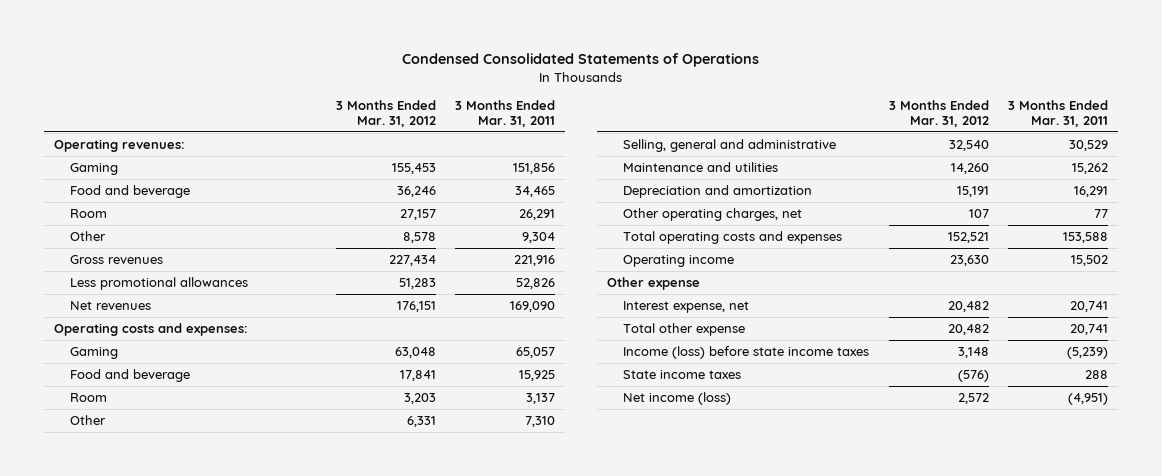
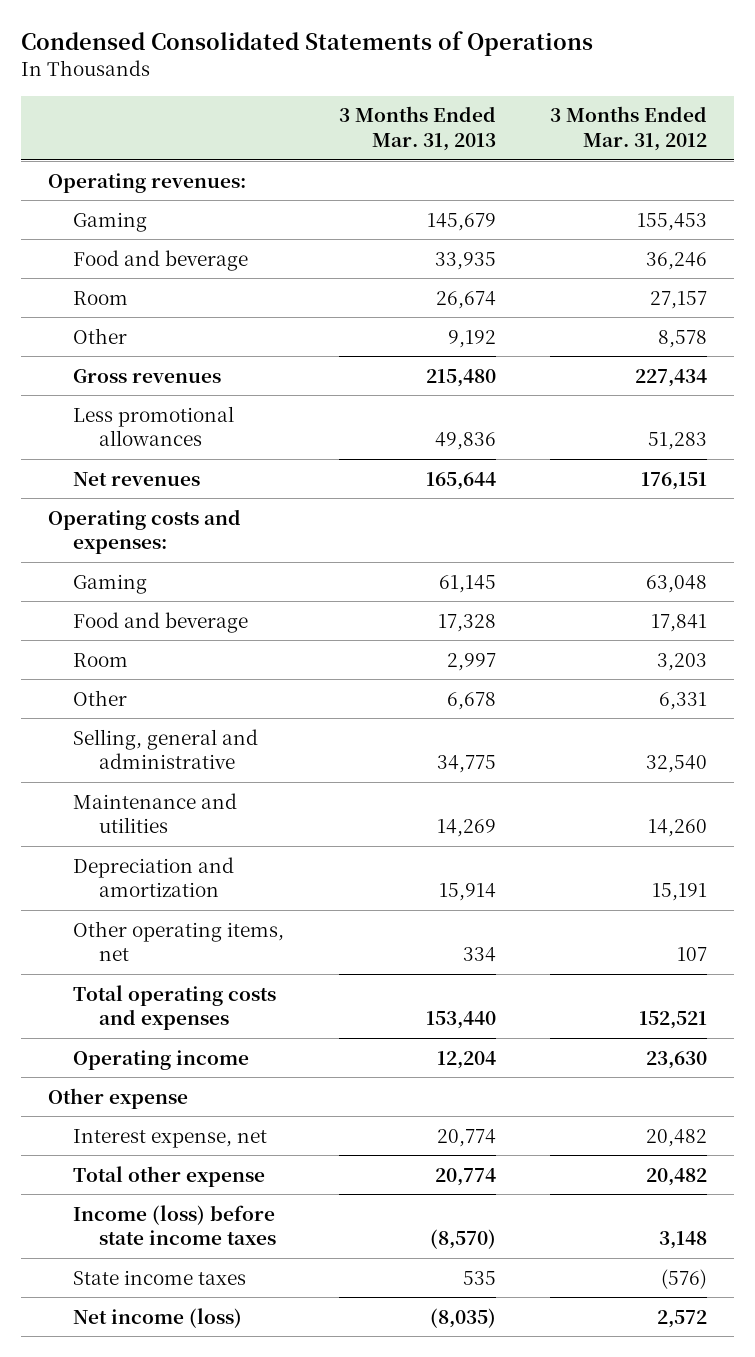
- | 3 Months Ended Mar. 31, 2012 | 3 Months Ended Mar. 31, 2011
+ | 3 Months Ended Mar. 31, 2013 | 3 Months Ended Mar. 31, 2012
- Other operating charges, net | 107 | 77
+ Other operating items, net | 334 | 107

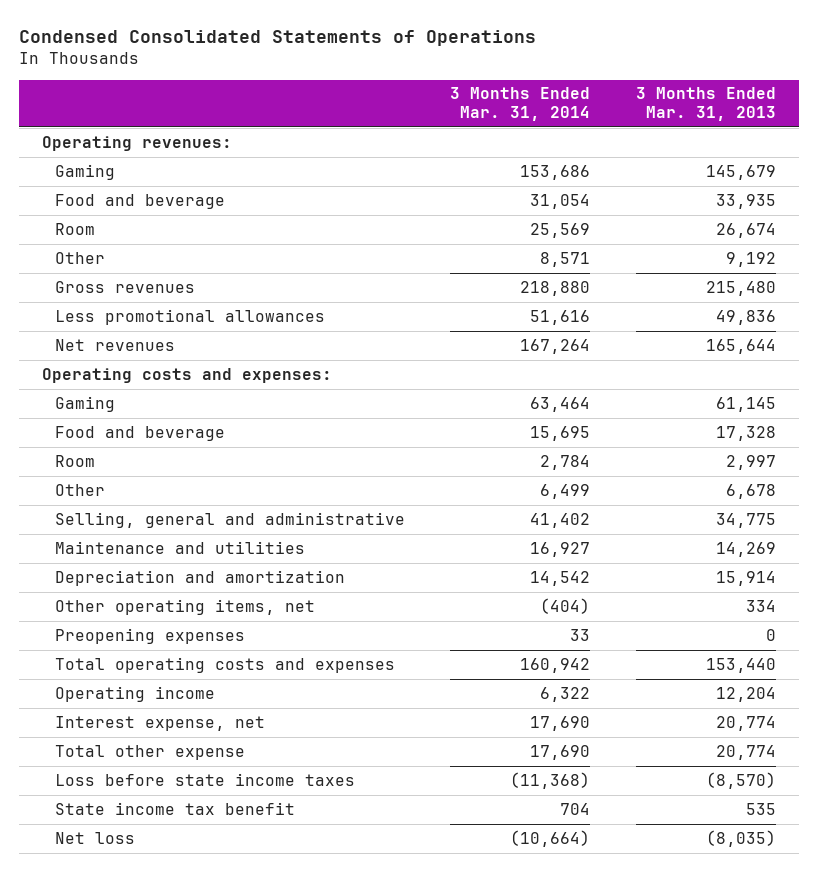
- | 3 Months Ended Mar. 31, 2013 | 3 Months Ended Mar. 31, 2012
+ | 3 Months Ended Mar. 31, 2014 | 3 Months Ended Mar. 31, 2013
+ Preopening expenses | 33 | 0
- Other expense
- Income (loss) before state income taxes | (8,570) | 3,148
- State income taxes | 535 | (576)
- Net income (loss) | (8,035) | 2,572
+ Loss before state income taxes | (11,368) | (8,570)
+ State income tax benefit | 704 | 535
+ Net loss | (10,664) | (8,035)

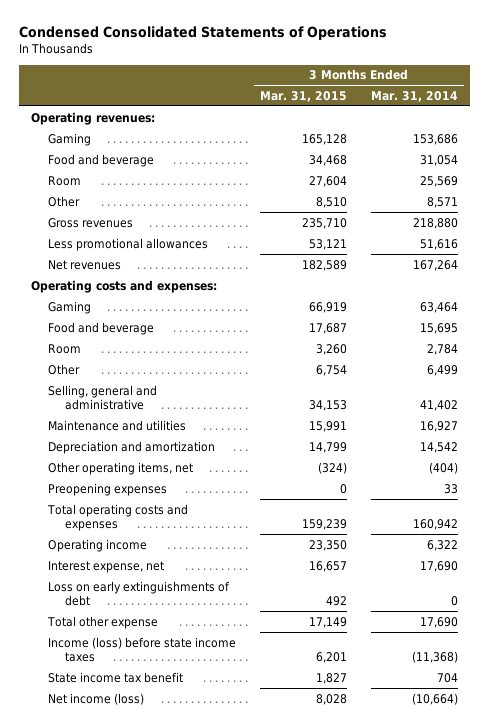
- | 3 Months Ended Mar. 31, 2014 | 3 Months Ended Mar. 31, 2013
+ | 3 Months Ended Mar. 31, 2015 | 3 Months Ended Mar. 31, 2014
+ Loss on early extinguishments of debt | 492 | 0
- Loss before state income taxes | (11,368) | (8,570)
+ Income (loss) before state income taxes | 6,201 | (11,368)
- Net loss | (10,664) | (8,035)
+ Net income (loss) | 8,028 | (10,664)

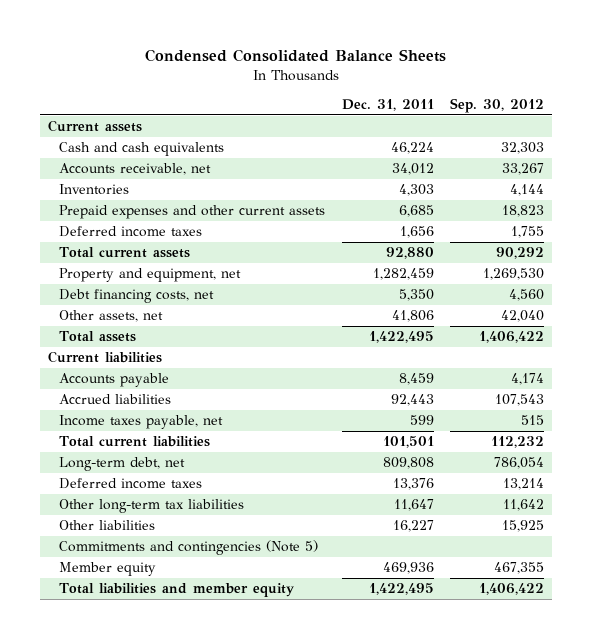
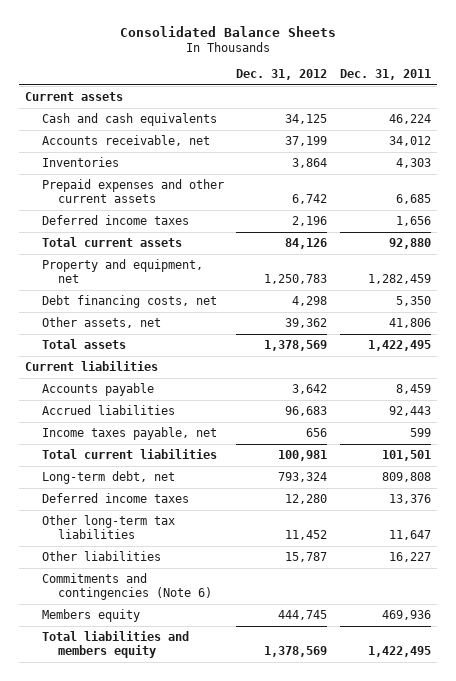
- Condensed Consolidated Balance Sheets
+ Consolidated Balance Sheets
- | Dec. 31, 2011 | Sep. 30, 2012
+ | Dec. 31, 2012 | Dec. 31, 2011
- Commitments and contingencies (Note 5)
- Member equity | 469,936 | 467,355
- Total liabilities and member equity | 1,422,495 | 1,406,422
+ Commitments and contingencies (Note 6)
+ Members equity | 444,745 | 469,936
+ Total liabilities and members equity | 1,378,569 | 1,422,495

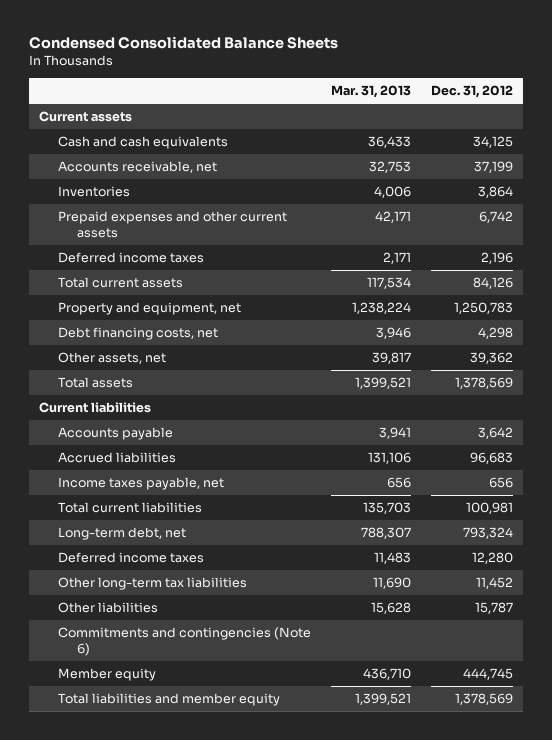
- Consolidated Balance Sheets
+ Condensed Consolidated Balance Sheets
- | Dec. 31, 2012 | Dec. 31, 2011
+ | Mar. 31, 2013 | Dec. 31, 2012
- Members equity | 444,745 | 469,936
- Total liabilities and members equity | 1,378,569 | 1,422,495
+ Member equity | 436,710 | 444,745
+ Total liabilities and member equity | 1,399,521 | 1,378,569

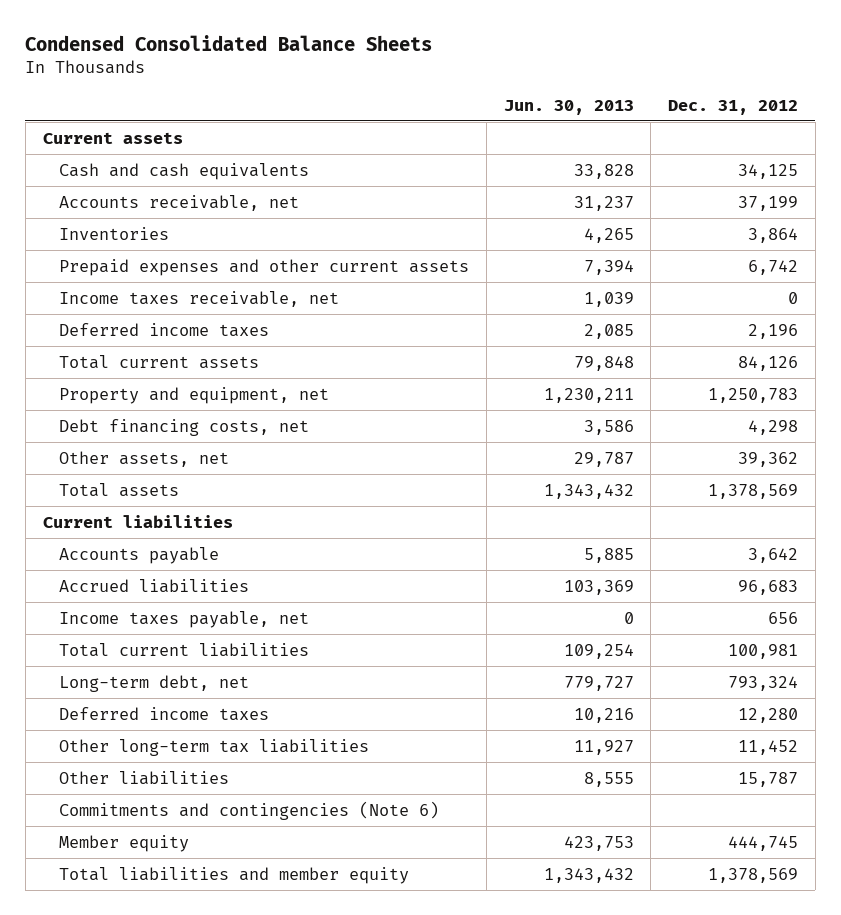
- | Mar. 31, 2013 | Dec. 31, 2012
+ | Jun. 30, 2013 | Dec. 31, 2012
+ Income taxes receivable, net | 1,039 | 0

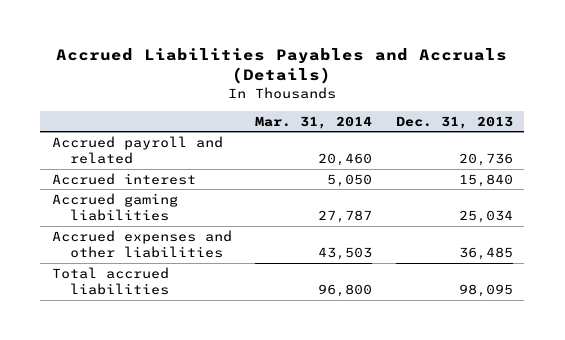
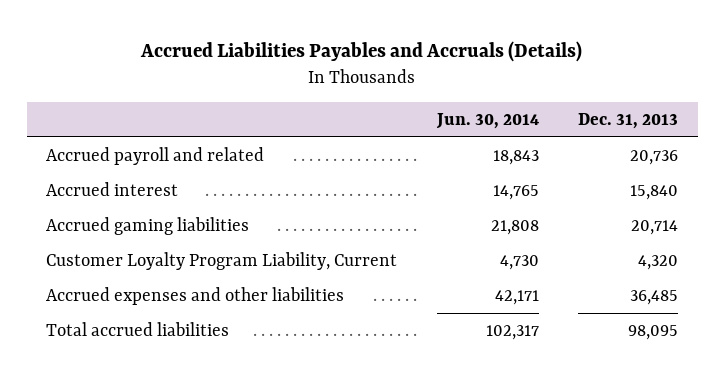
- | Mar. 31, 2014 | Dec. 31, 2013
+ | Jun. 30, 2014 | Dec. 31, 2013
- Accrued gaming liabilities | 27,787 | 25,034
+ Accrued gaming liabilities | 21,808 | 20,714
+ Customer Loyalty Program Liability, Current | 4,730 | 4,320

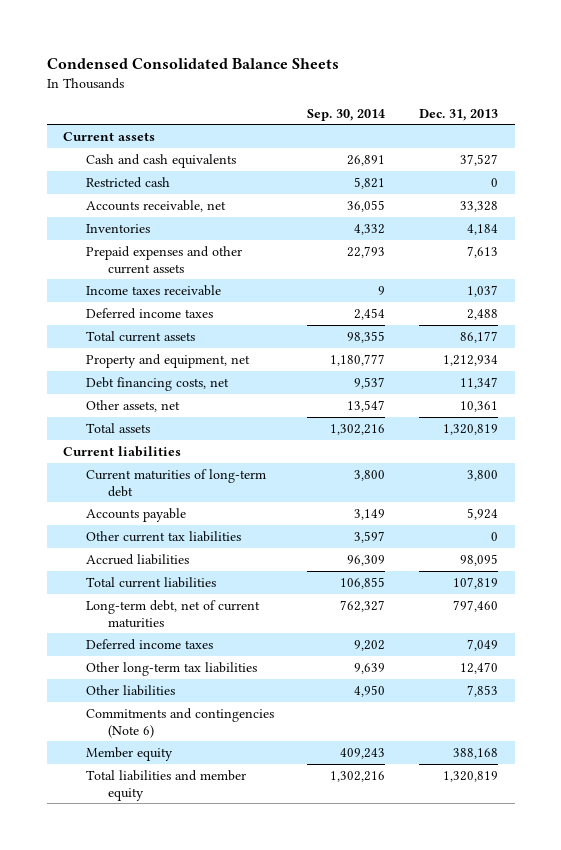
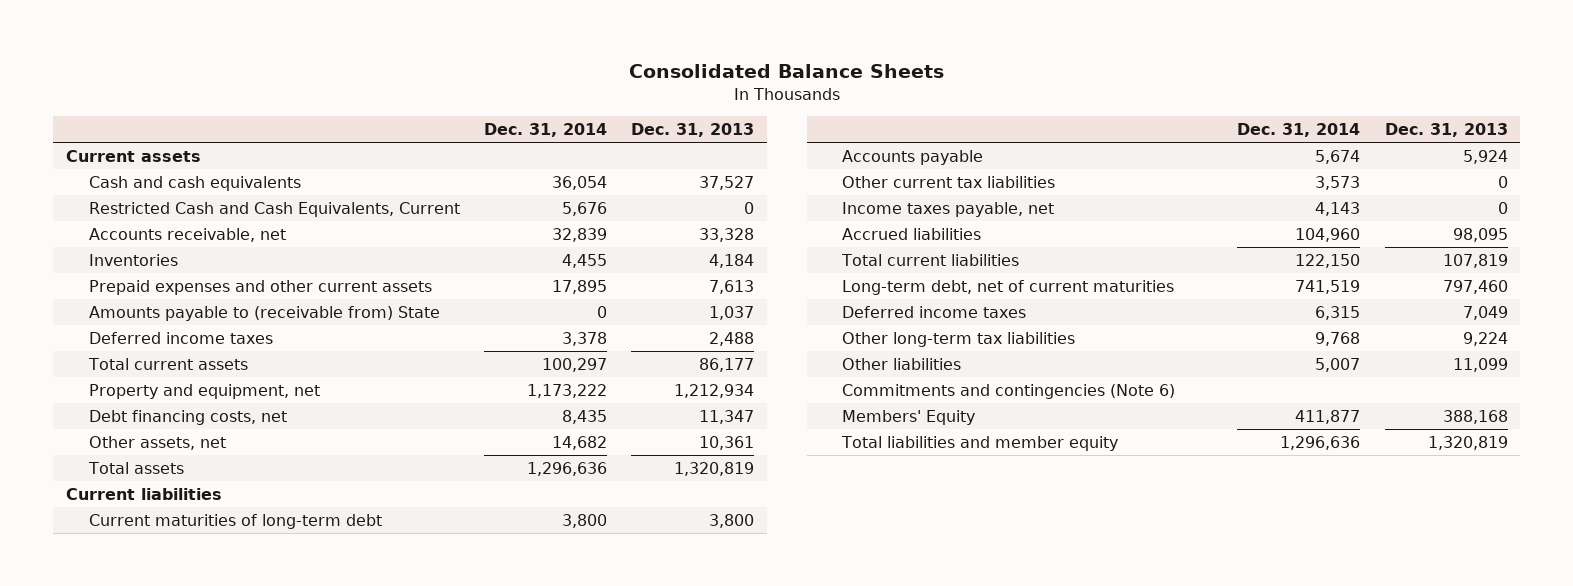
- Condensed Consolidated Balance Sheets
+ Consolidated Balance Sheets
- | Sep. 30, 2014 | Dec. 31, 2013
+ | Dec. 31, 2014 | Dec. 31, 2013
- Restricted cash | 5,821 | 0
+ Restricted Cash and Cash Equivalents, Current | 5,676 | 0
- Income taxes receivable | 9 | 1,037
+ Amounts payable to (receivable from) State | 0 | 1,037
+ Income taxes payable, net | 4,143 | 0
- Other long-term tax liabilities | 9,639 | 12,470
- Other liabilities | 4,950 | 7,853
+ Other long-term tax liabilities | 9,768 | 9,224
+ Other liabilities | 5,007 | 11,099
- Member equity | 409,243 | 388,168
+ Members' Equity | 411,877 | 388,168

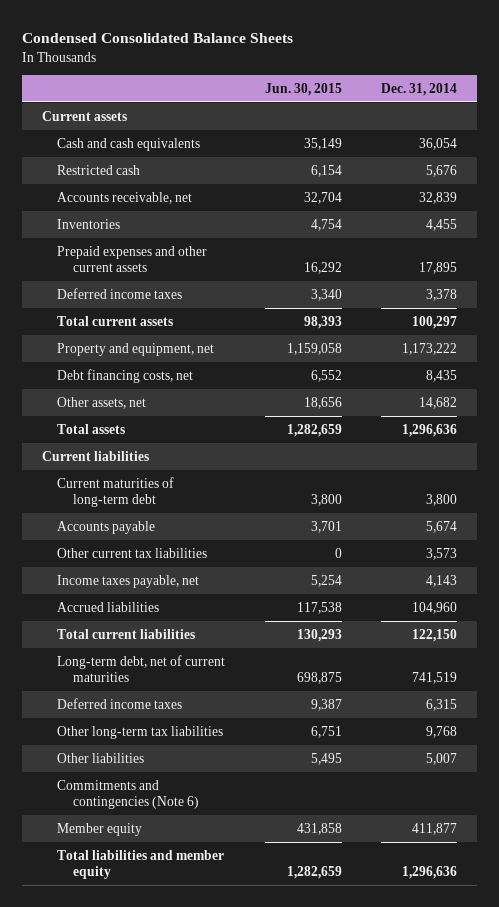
- Consolidated Balance Sheets
+ Condensed Consolidated Balance Sheets
- | Dec. 31, 2014 | Dec. 31, 2013
+ | Jun. 30, 2015 | Dec. 31, 2014
- Restricted Cash and Cash Equivalents, Current | 5,676 | 0
+ Restricted cash | 6,154 | 5,676
- Amounts payable to (receivable from) State | 0 | 1,037
- Members' Equity | 411,877 | 388,168
+ Member equity | 431,858 | 411,877

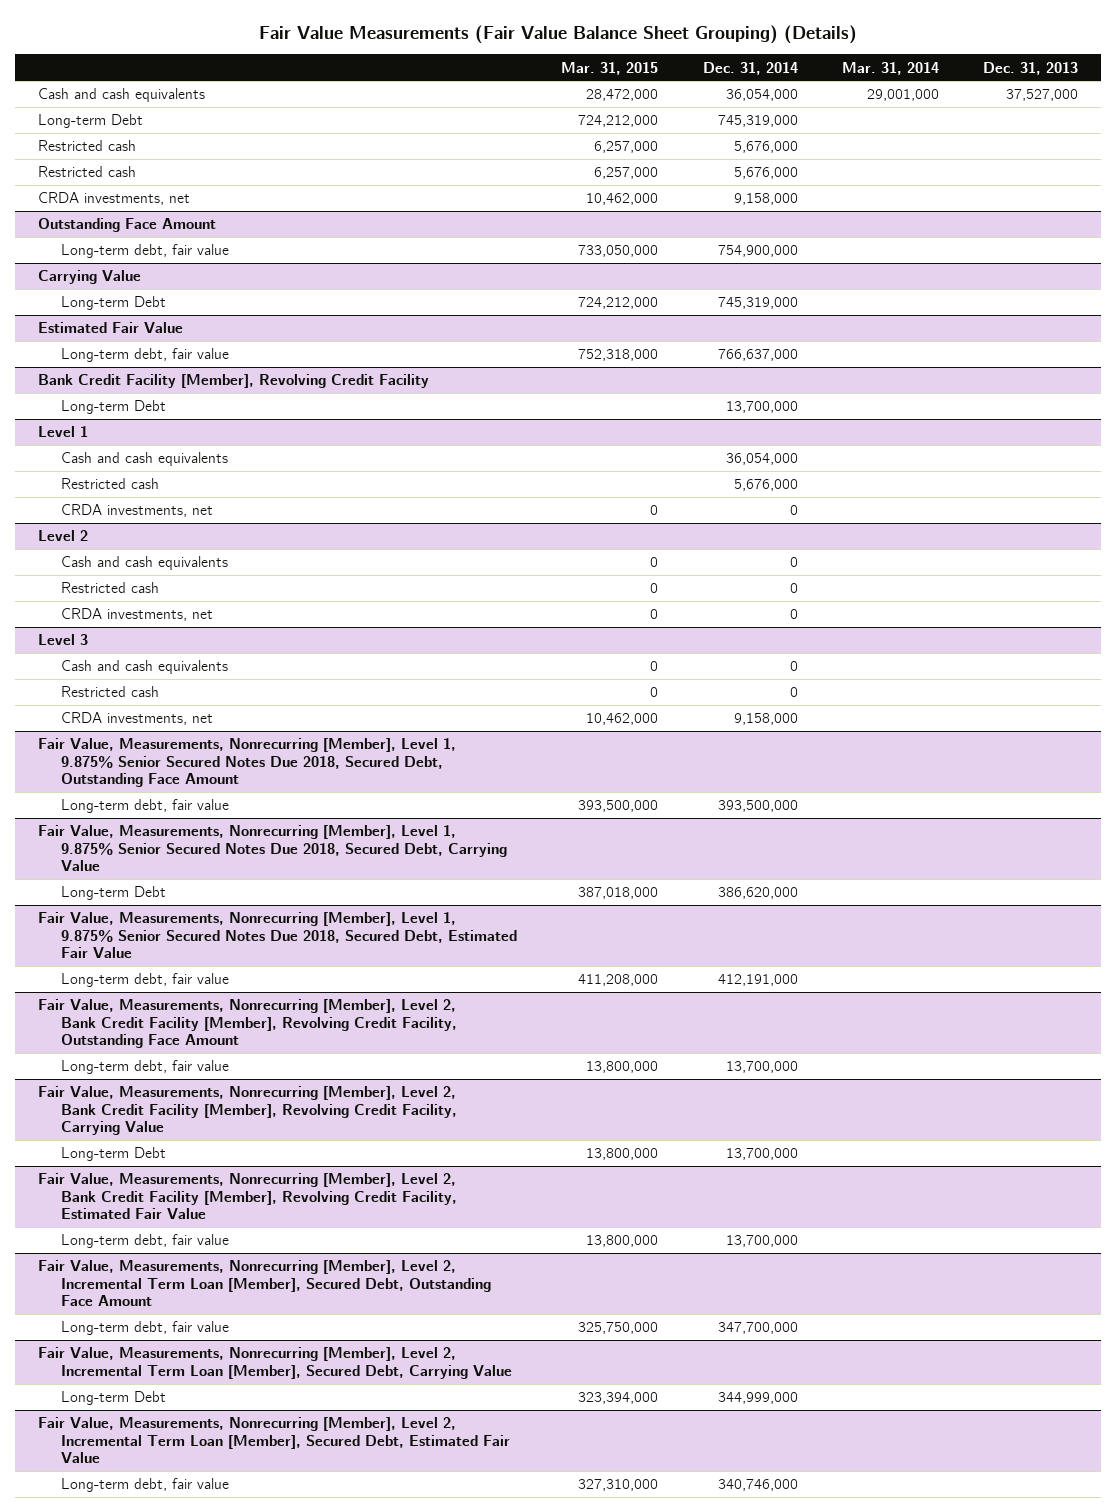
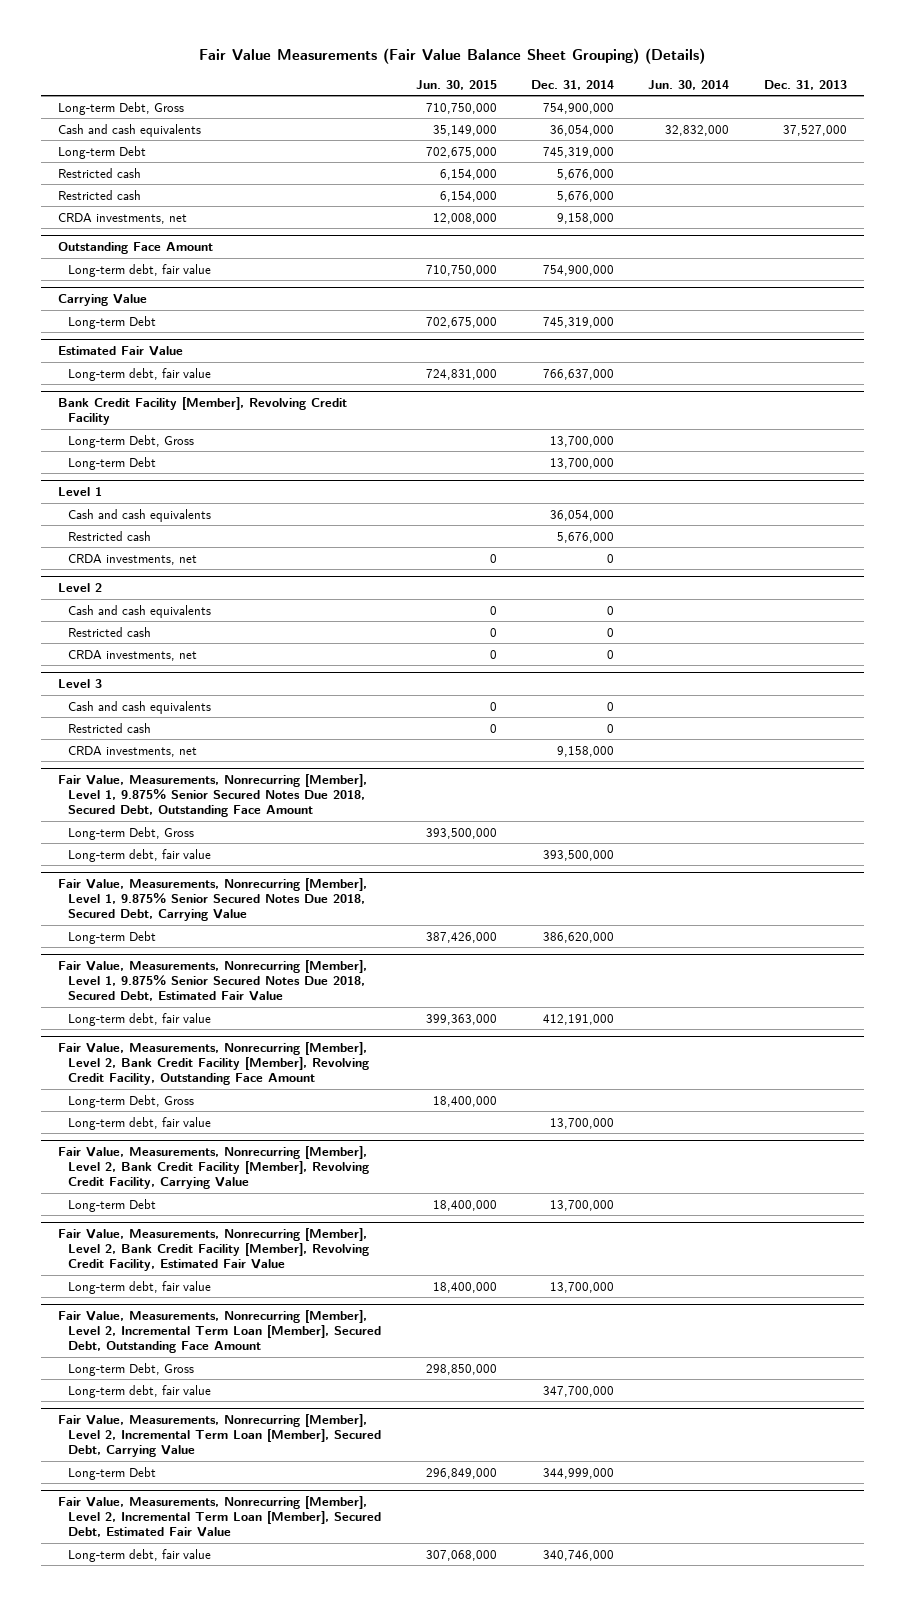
- | Mar. 31, 2015 | Dec. 31, 2014 | Mar. 31, 2014 | Dec. 31, 2013
+ | Jun. 30, 2015 | Dec. 31, 2014 | Jun. 30, 2014 | Dec. 31, 2013
+ Long-term Debt, Gross | 710,750,000 | 754,900,000 | |
@ Bank Credit Facility [Member], Revolving Credit Facility
+ Long-term Debt, Gross | | 13,700,000 | |
@ Fair Value, Measurements, Nonrecurring [Member], Level 1, 9.875% Senior Secured Notes Due 2018, Secured Debt, Outstanding Face Amount
+ Long-term Debt, Gross | 393,500,000 | | |
@ Fair Value, Measurements, Nonrecurring [Member], Level 2, Bank Credit Facility [Member], Revolving Credit Facility, Outstanding Face Amount
+ Long-term Debt, Gross | 18,400,000 | | |
@ Fair Value, Measurements, Nonrecurring [Member], Level 2, Incremental Term Loan [Member], Secured Debt, Outstanding Face Amount
+ Long-term Debt, Gross | 298,850,000 | | |

